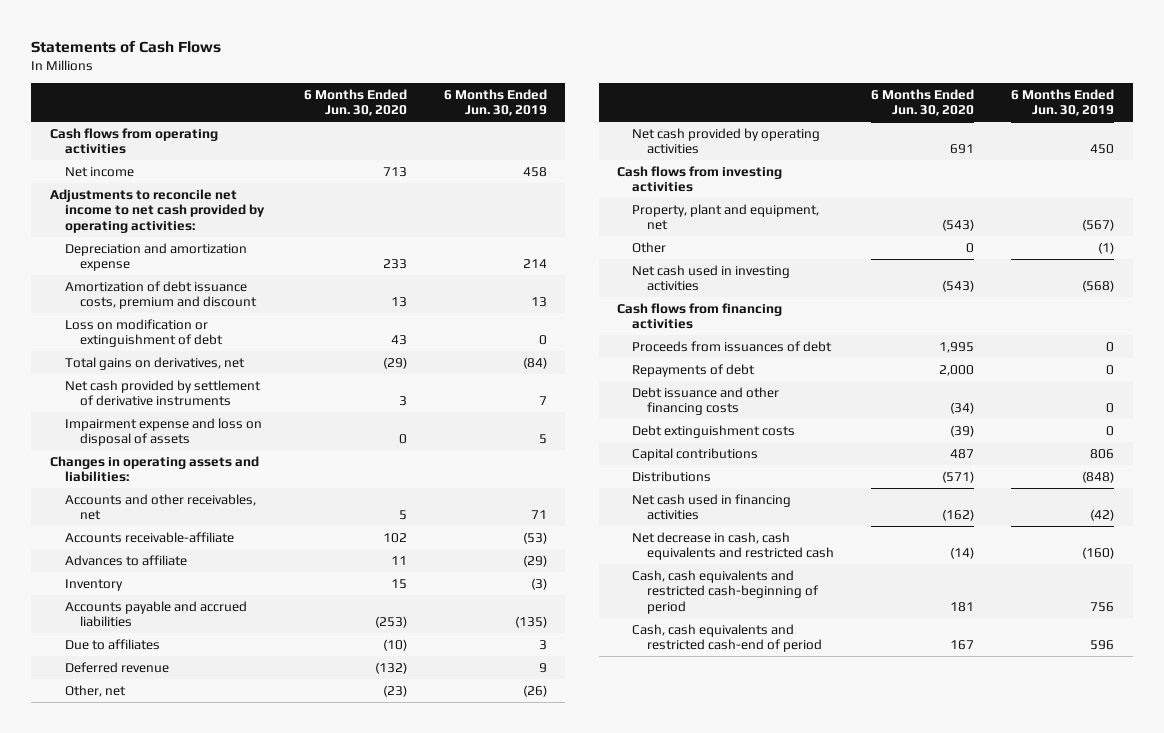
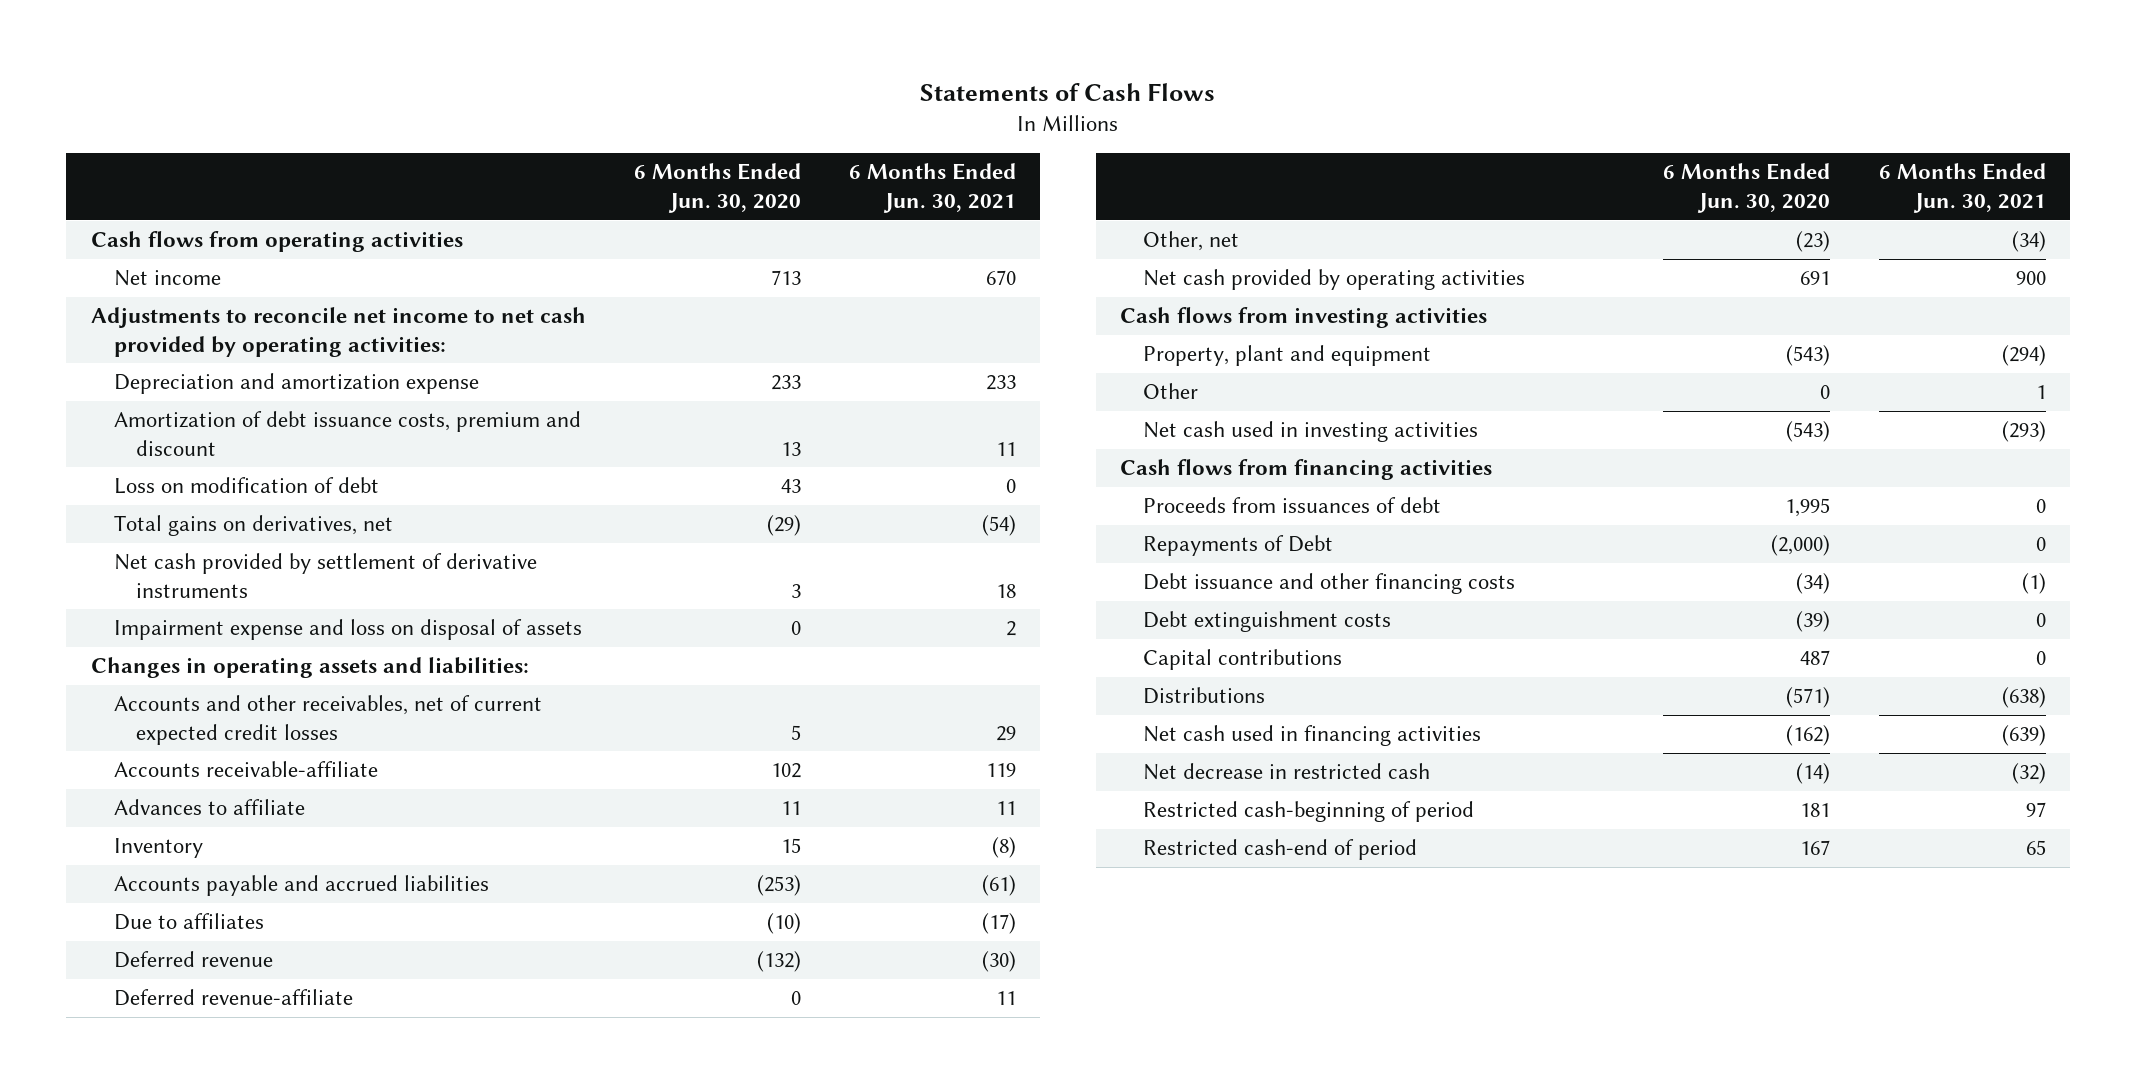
- | 6 Months Ended Jun. 30, 2020 | 6 Months Ended Jun. 30, 2019
+ | 6 Months Ended Jun. 30, 2020 | 6 Months Ended Jun. 30, 2021
- Loss on modification or extinguishment of debt | 43 | 0
+ Loss on modification of debt | 43 | 0
- Accounts and other receivables, net | 5 | 71
+ Accounts and other receivables, net of current expected credit losses | 5 | 29
+ Deferred revenue-affiliate | 0 | 11
- Property, plant and equipment, net | (543) | (567)
+ Property, plant and equipment | (543) | (294)
- Repayments of debt | 2,000 | 0
+ Repayments of Debt | (2,000) | 0
- Net decrease in cash, cash equivalents and restricted cash | (14) | (160)
- Cash, cash equivalents and restricted cash-beginning of period | 181 | 756
- Cash, cash equivalents and restricted cash-end of period | 167 | 596
+ Net decrease in restricted cash | (14) | (32)
+ Restricted cash-beginning of period | 181 | 97
+ Restricted cash-end of period | 167 | 65

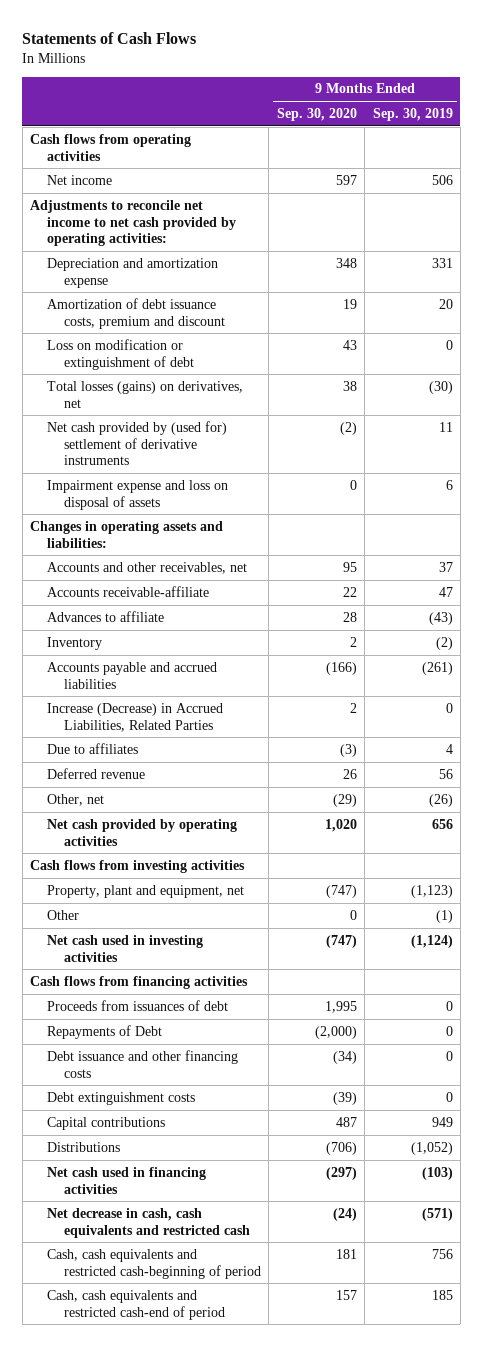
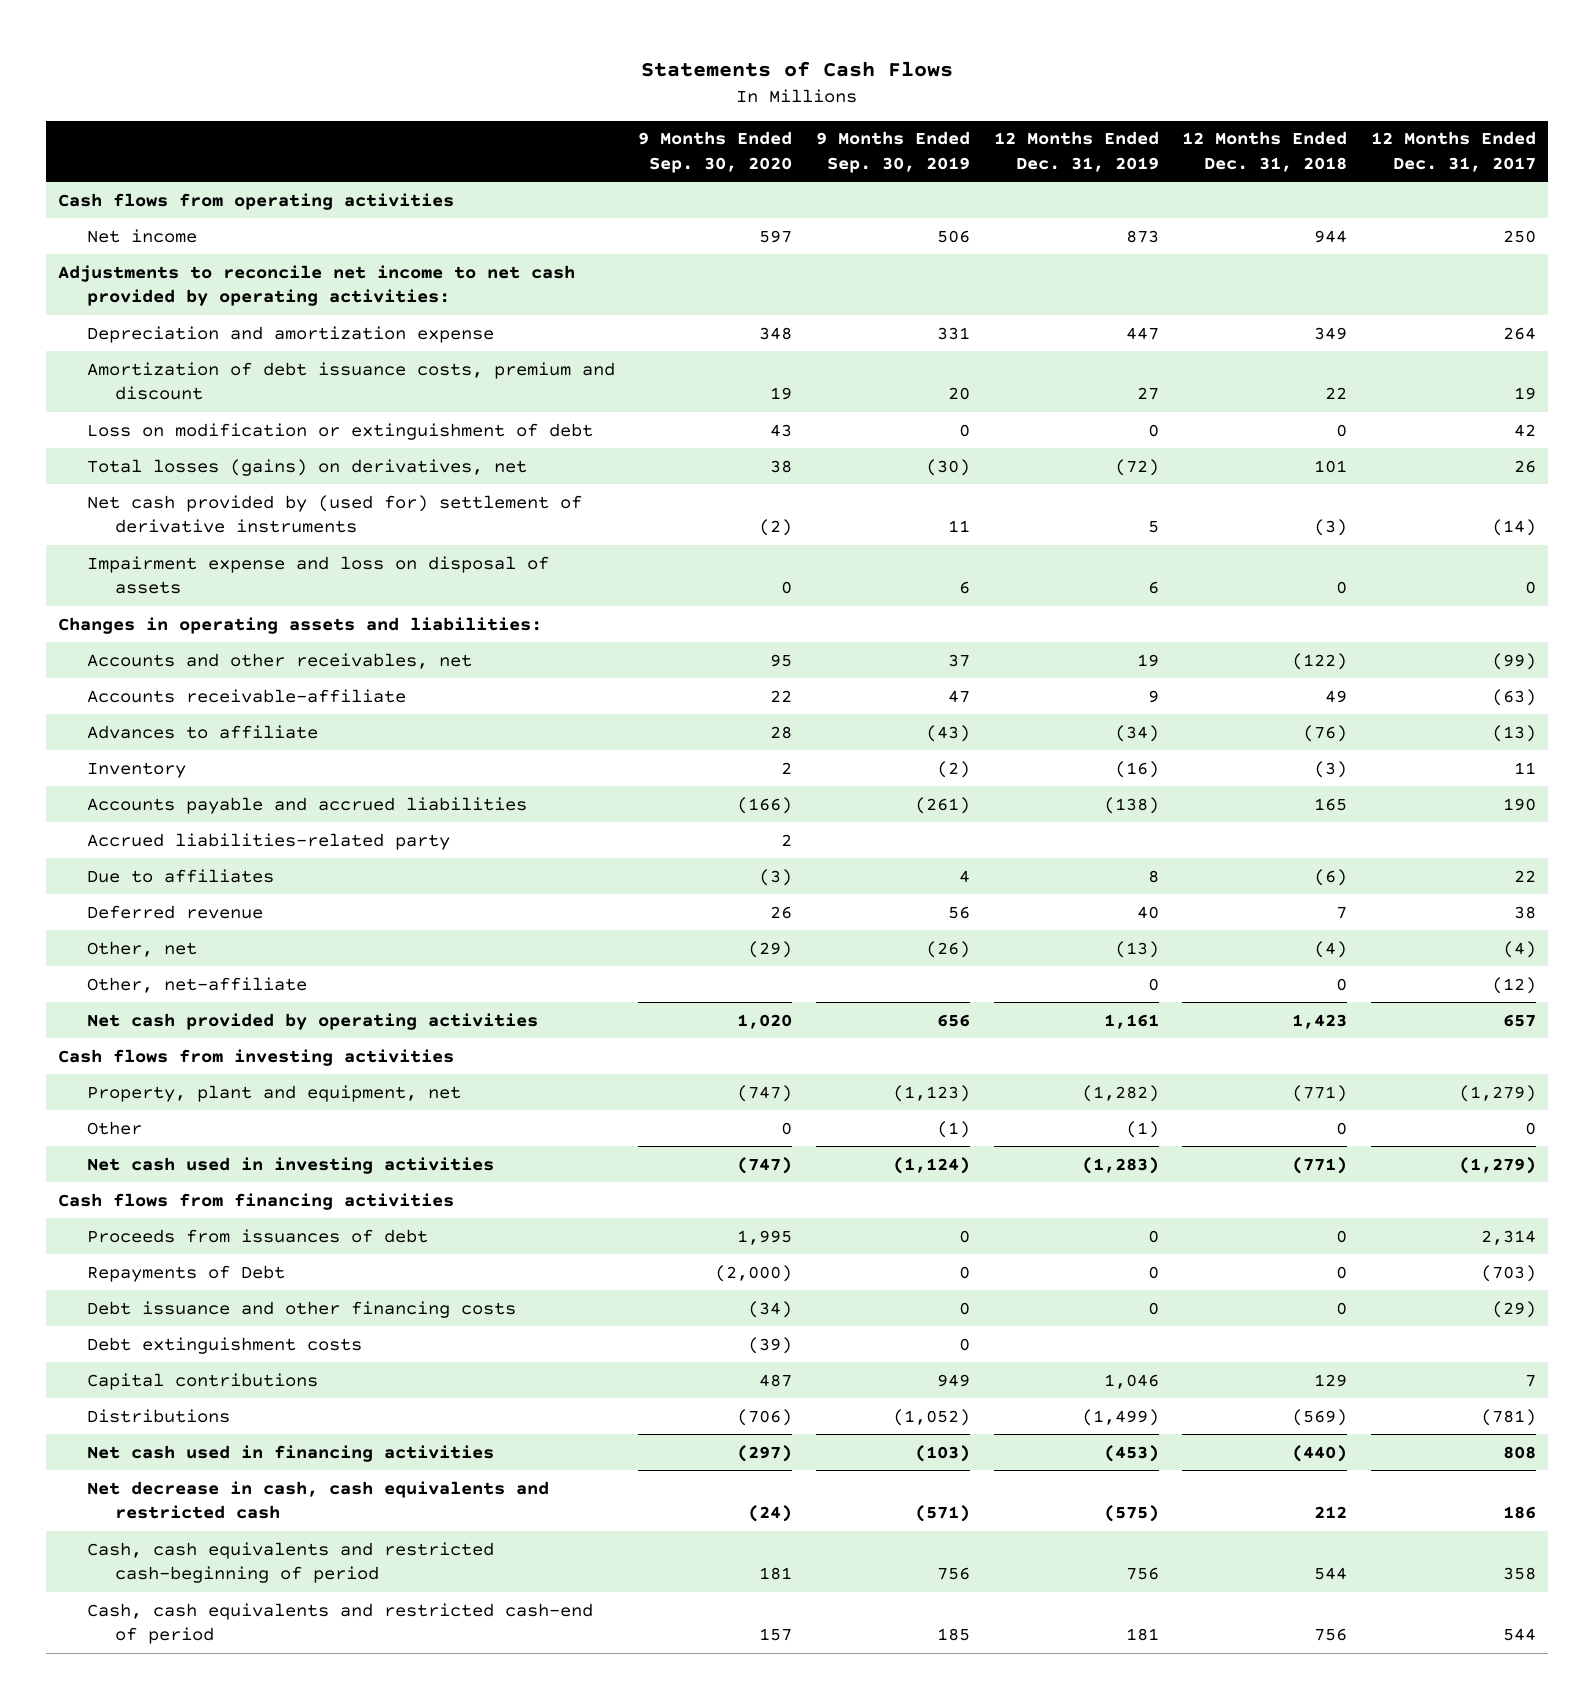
- | 9 Months Ended Sep. 30, 2020 | 9 Months Ended Sep. 30, 2019
+ | 9 Months Ended Sep. 30, 2020 | 9 Months Ended Sep. 30, 2019 | 12 Months Ended Dec. 31, 2019 | 12 Months Ended Dec. 31, 2018 | 12 Months Ended Dec. 31, 2017
- Increase (Decrease) in Accrued Liabilities, Related Parties | 2 | 0
+ Accrued liabilities-related party | 2 | | | |
+ Other, net-affiliate | | | 0 | 0 | (12)

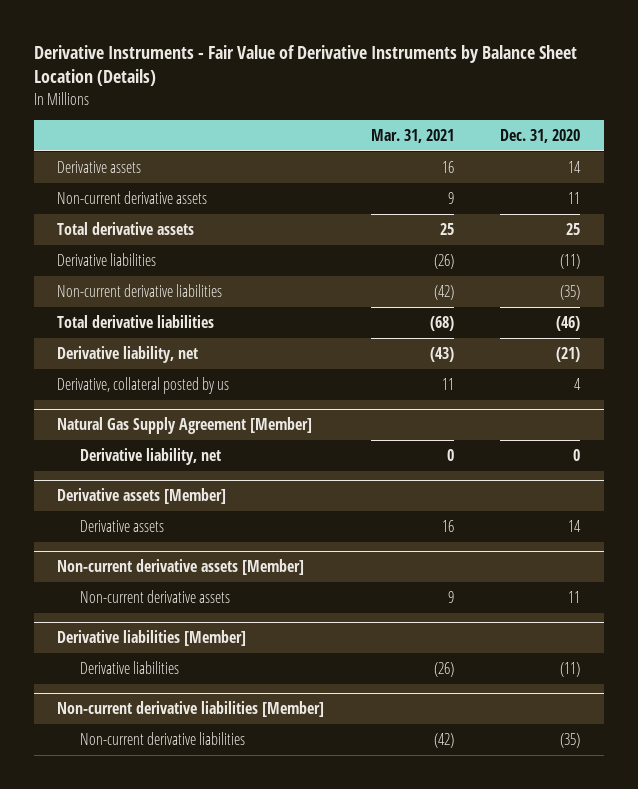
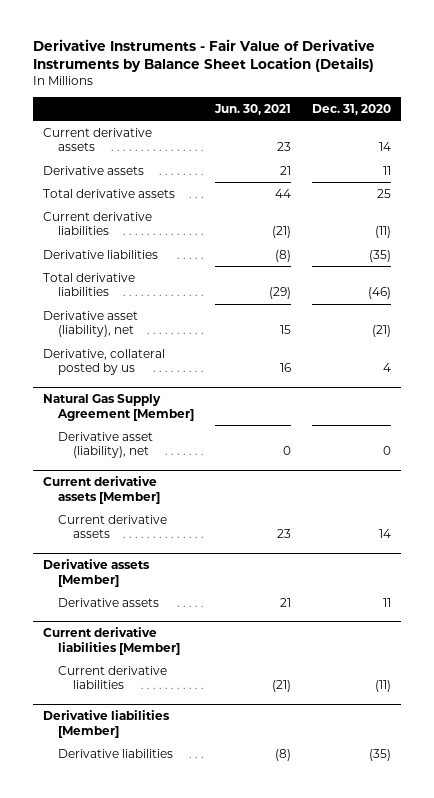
- | Mar. 31, 2021 | Dec. 31, 2020
+ | Jun. 30, 2021 | Dec. 31, 2020
- Derivative assets | 16 | 14
- Non-current derivative assets | 9 | 11
+ Current derivative assets | 23 | 14
+ Derivative assets | 21 | 11
- Derivative liabilities | (26) | (11)
- Non-current derivative liabilities | (42) | (35)
+ Current derivative liabilities | (21) | (11)
+ Derivative liabilities | (8) | (35)
- Derivative liability, net | (43) | (21)
+ Derivative asset (liability), net | 15 | (21)
@ Natural Gas Supply Agreement [Member]
- Derivative liability, net | 0 | 0
+ Derivative asset (liability), net | 0 | 0
+ Current derivative assets [Member]
+ Current derivative assets | 23 | 14
@ Derivative assets [Member]
- Derivative assets | 16 | 14
- Non-current derivative assets [Member]
- Non-current derivative assets | 9 | 11
@ Derivative assets [Member]
+ Derivative assets | 21 | 11
+ Current derivative liabilities [Member]
+ Current derivative liabilities | (21) | (11)
@ Derivative liabilities [Member]
- Derivative liabilities | (26) | (11)
- Non-current derivative liabilities [Member]
- Non-current derivative liabilities | (42) | (35)
@ Derivative liabilities [Member]
+ Derivative liabilities | (8) | (35)

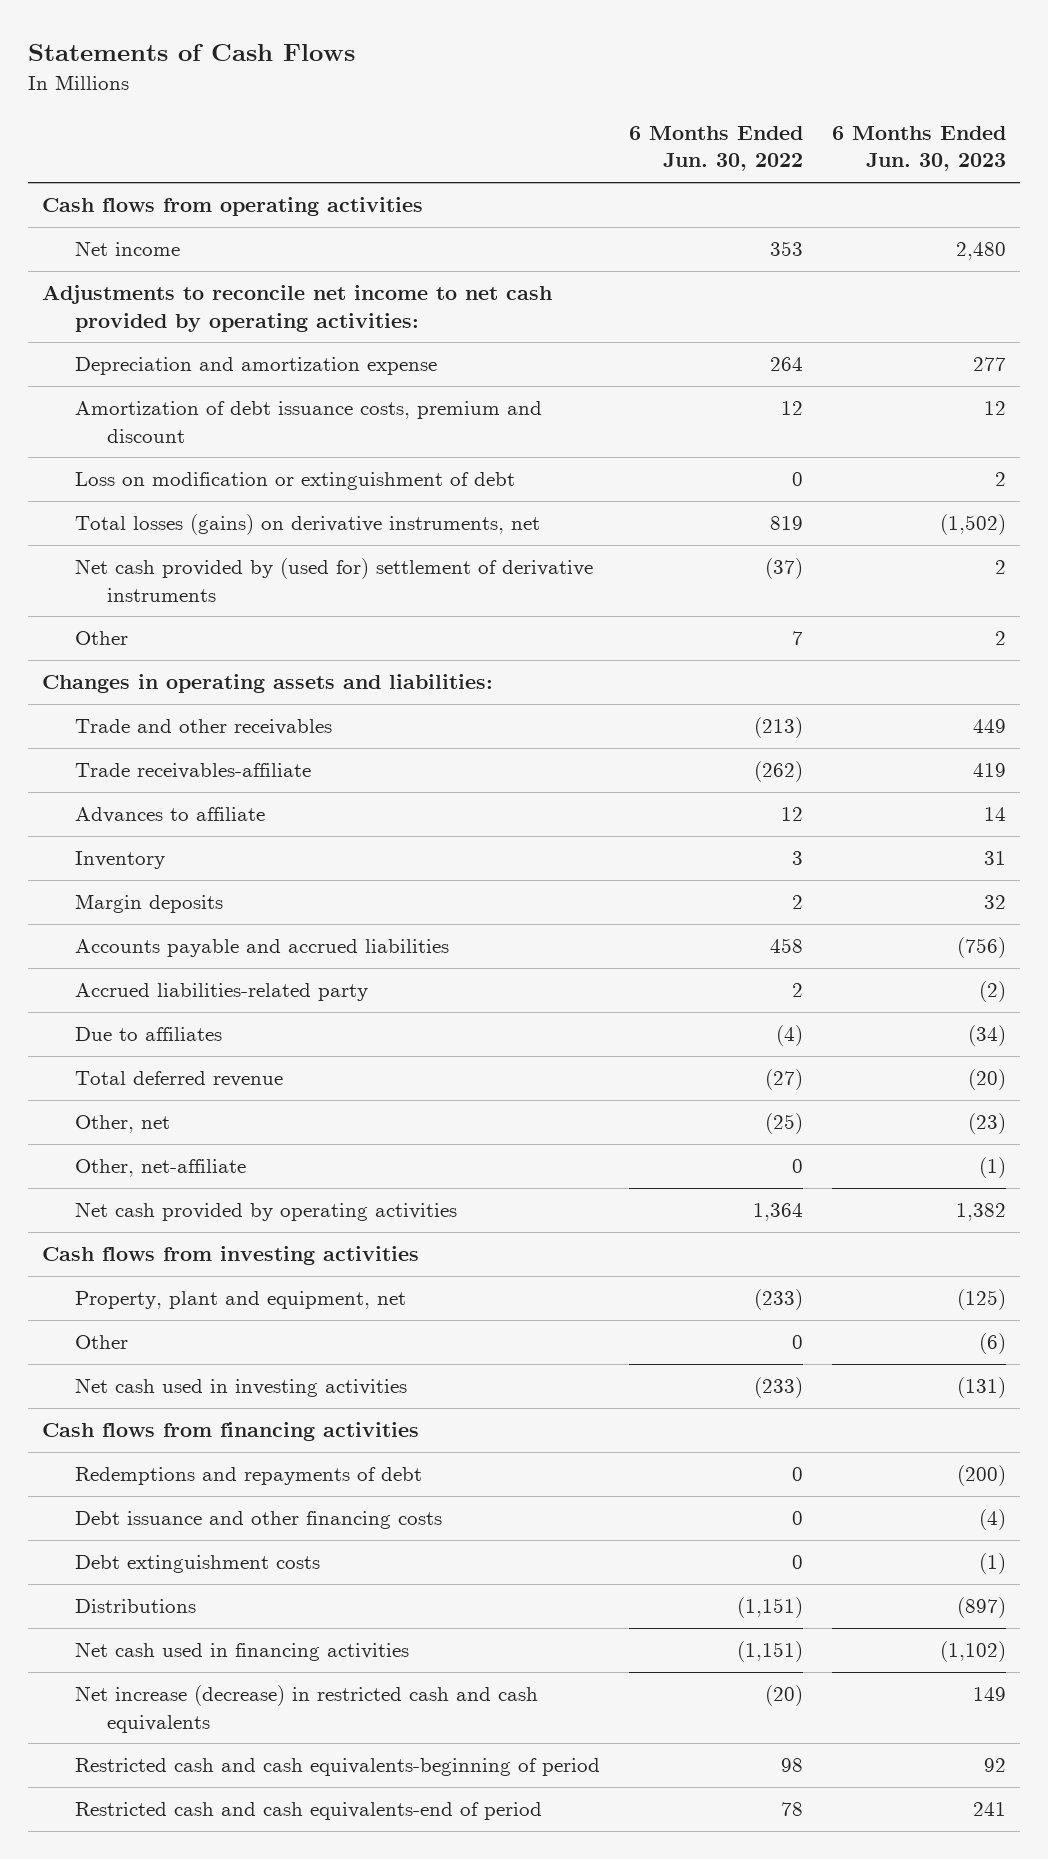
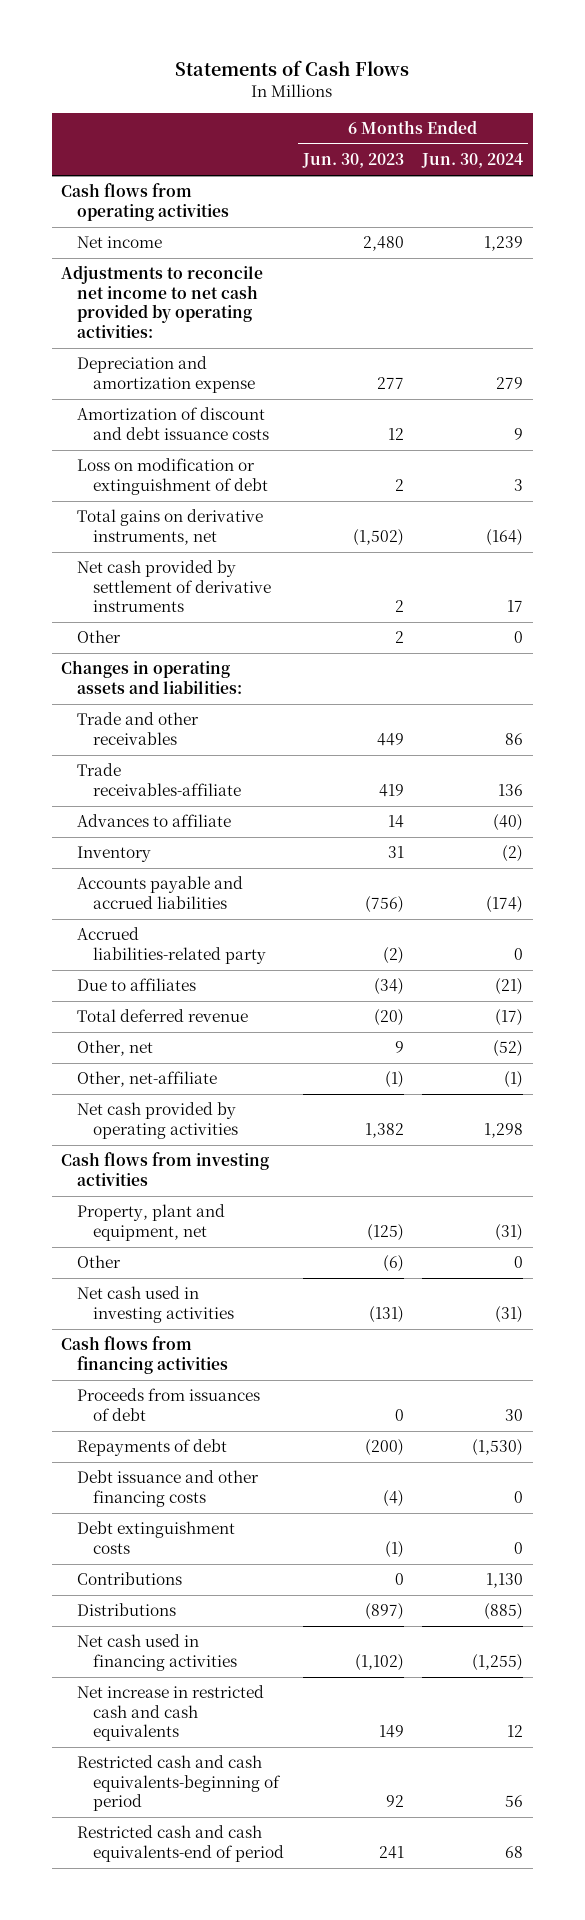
- | 6 Months Ended Jun. 30, 2022 | 6 Months Ended Jun. 30, 2023
+ | 6 Months Ended Jun. 30, 2023 | 6 Months Ended Jun. 30, 2024
- Amortization of debt issuance costs, premium and discount | 12 | 12
+ Amortization of discount and debt issuance costs | 12 | 9
- Total losses (gains) on derivative instruments, net | 819 | (1,502)
- Net cash provided by (used for) settlement of derivative instruments | (37) | 2
+ Total gains on derivative instruments, net | (1,502) | (164)
+ Net cash provided by settlement of derivative instruments | 2 | 17
- Margin deposits | 2 | 32
- Other, net | (25) | (23)
+ Other, net | 9 | (52)
- Redemptions and repayments of debt | 0 | (200)
+ Proceeds from issuances of debt | 0 | 30
+ Repayments of debt | (200) | (1,530)
+ Contributions | 0 | 1,130
- Net increase (decrease) in restricted cash and cash equivalents | (20) | 149
+ Net increase in restricted cash and cash equivalents | 149 | 12

